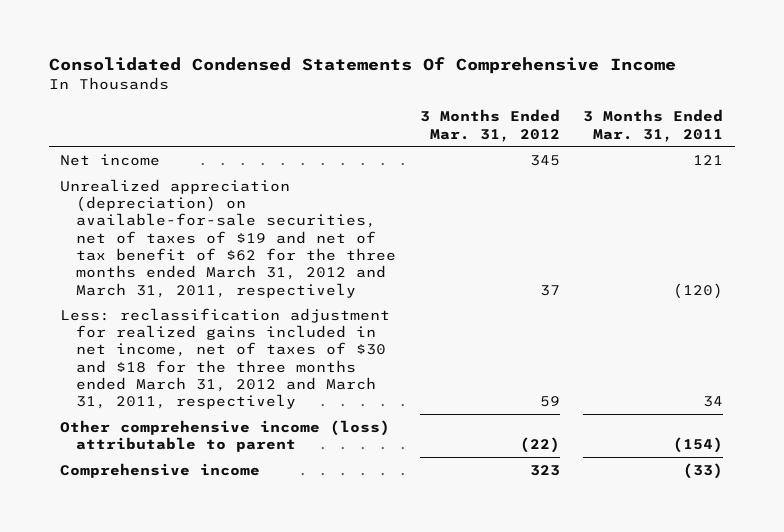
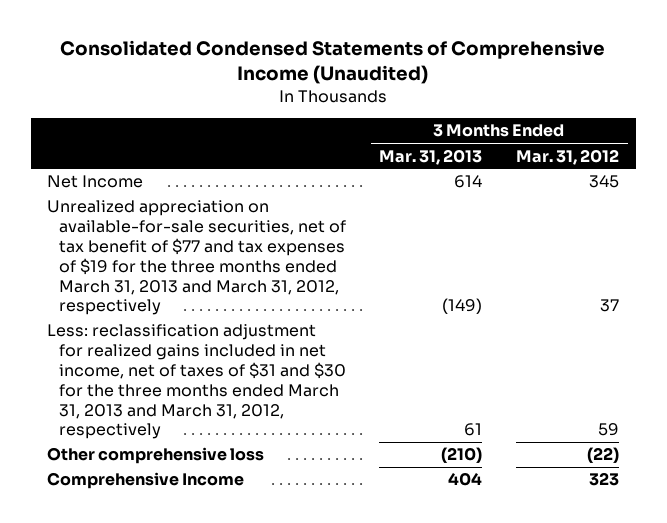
- Consolidated Condensed Statements Of Comprehensive Income
+ Consolidated Condensed Statements of Comprehensive Income (Unaudited)
- | 3 Months Ended Mar. 31, 2012 | 3 Months Ended Mar. 31, 2011
+ | 3 Months Ended Mar. 31, 2013 | 3 Months Ended Mar. 31, 2012
- Net income | 345 | 121
- Unrealized appreciation (depreciation) on available-for-sale securities, net of taxes of $19 and net of tax benefit of $62 for the three months ended March 31, 2012 and March 31, 2011, respectively | 37 | (120)
- Less: reclassification adjustment for realized gains included in net income, net of taxes of $30 and $18 for the three months ended March 31, 2012 and March 31, 2011, respectively | 59 | 34
- Other comprehensive income (loss) attributable to parent | (22) | (154)
- Comprehensive income | 323 | (33)
+ Net Income | 614 | 345
+ Unrealized appreciation on available-for-sale securities, net of tax benefit of $77 and tax expenses of $19 for the three months ended March 31, 2013 and March 31, 2012, respectively | (149) | 37
+ Less: reclassification adjustment for realized gains included in net income, net of taxes of $31 and $30 for the three months ended March 31, 2013 and March 31, 2012, respectively | 61 | 59
+ Other comprehensive loss | (210) | (22)
+ Comprehensive Income | 404 | 323

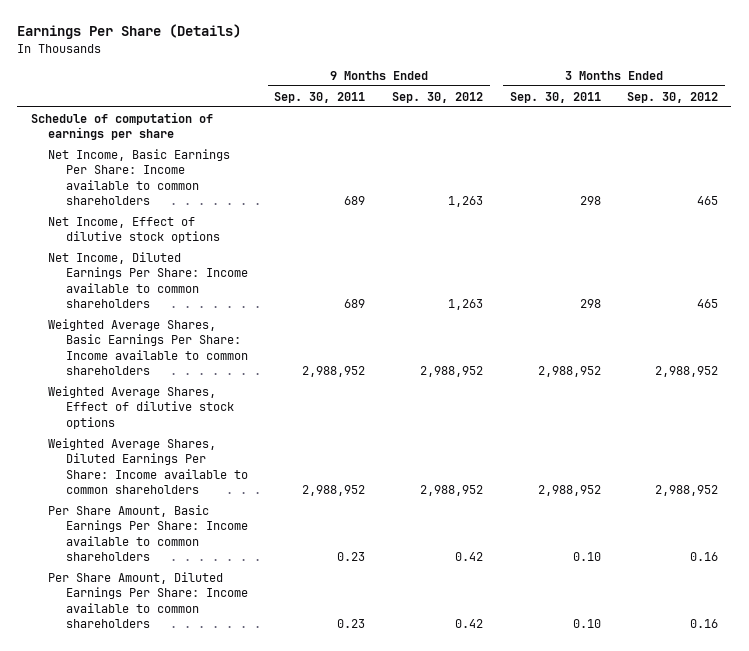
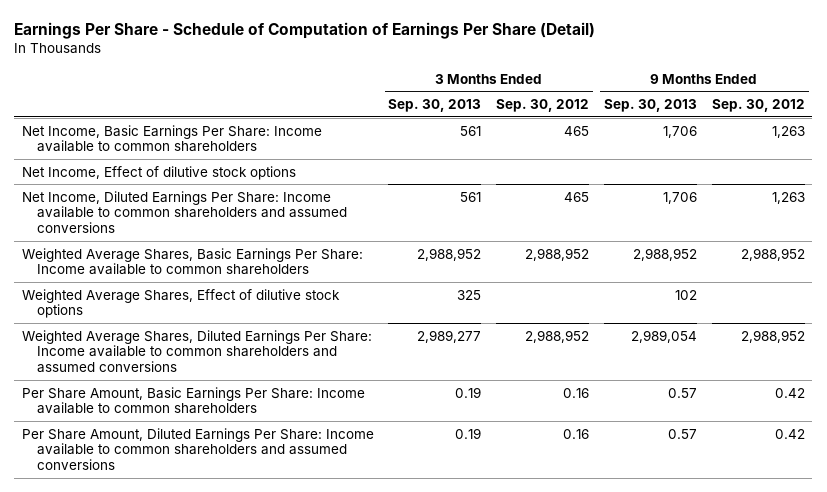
- Earnings Per Share (Details)
+ Earnings Per Share - Schedule of Computation of Earnings Per Share (Detail)
- | 9 Months Ended Sep. 30, 2011 | 9 Months Ended Sep. 30, 2012 | 3 Months Ended Sep. 30, 2011 | 3 Months Ended Sep. 30, 2012
+ | 3 Months Ended Sep. 30, 2013 | 3 Months Ended Sep. 30, 2012 | 9 Months Ended Sep. 30, 2013 | 9 Months Ended Sep. 30, 2012
- Schedule of computation of earnings per share
- Net Income, Diluted Earnings Per Share: Income available to common shareholders | 689 | 1,263 | 298 | 465
+ Net Income, Diluted Earnings Per Share: Income available to common shareholders and assumed conversions | 561 | 465 | 1,706 | 1,263
- Weighted Average Shares, Diluted Earnings Per Share: Income available to common shareholders | 2,988,952 | 2,988,952 | 2,988,952 | 2,988,952
+ Weighted Average Shares, Diluted Earnings Per Share: Income available to common shareholders and assumed conversions | 2,989,277 | 2,988,952 | 2,989,054 | 2,988,952
- Per Share Amount, Diluted Earnings Per Share: Income available to common shareholders | 0.23 | 0.42 | 0.10 | 0.16
+ Per Share Amount, Diluted Earnings Per Share: Income available to common shareholders and assumed conversions | 0.19 | 0.16 | 0.57 | 0.42

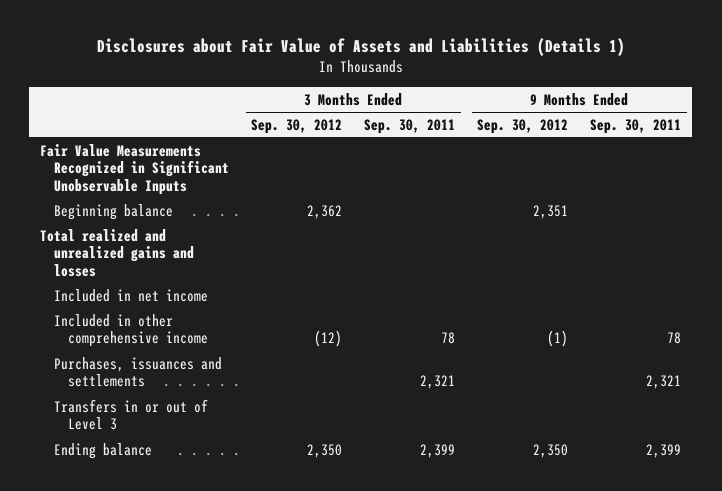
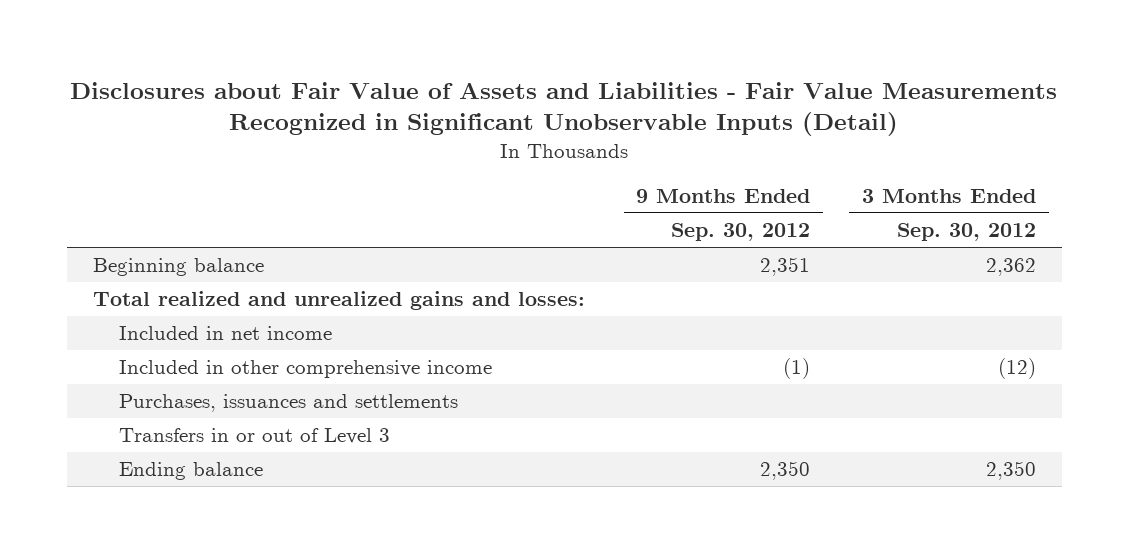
- Disclosures about Fair Value of Assets and Liabilities (Details 1)
+ Disclosures about Fair Value of Assets and Liabilities - Fair Value Measurements Recognized in Significant Unobservable Inputs (Detail)
- | 3 Months Ended Sep. 30, 2012 | 3 Months Ended Sep. 30, 2011 | 9 Months Ended Sep. 30, 2012 | 9 Months Ended Sep. 30, 2011
+ | 9 Months Ended Sep. 30, 2012 | 3 Months Ended Sep. 30, 2012
- Fair Value Measurements Recognized in Significant Unobservable Inputs
- Total realized and unrealized gains and losses
+ Total realized and unrealized gains and losses:

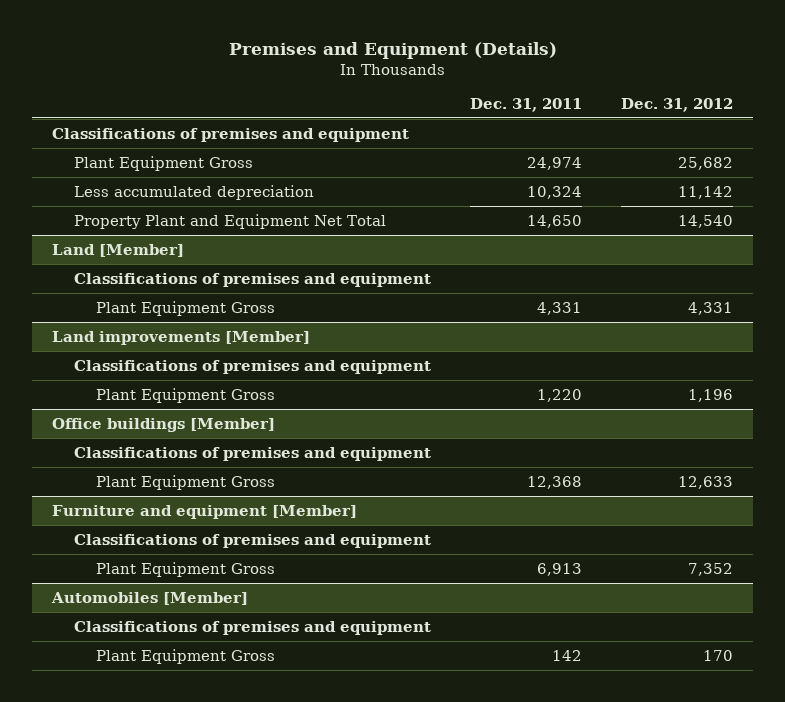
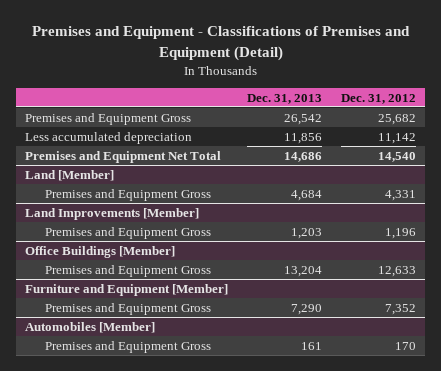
- Premises and Equipment (Details)
+ Premises and Equipment - Classifications of Premises and Equipment (Detail)
- | Dec. 31, 2011 | Dec. 31, 2012
+ | Dec. 31, 2013 | Dec. 31, 2012
- Classifications of premises and equipment
- Plant Equipment Gross | 24,974 | 25,682
+ Premises and Equipment Gross | 26,542 | 25,682
- Property Plant and Equipment Net Total | 14,650 | 14,540
+ Premises and Equipment Net Total | 14,686 | 14,540
@ Land [Member]
- Classifications of premises and equipment
- Plant Equipment Gross | 4,331 | 4,331
- Land improvements [Member]
- Classifications of premises and equipment
- Plant Equipment Gross | 1,220 | 1,196
- Office buildings [Member]
- Classifications of premises and equipment
- Plant Equipment Gross | 12,368 | 12,633
- Furniture and equipment [Member]
- Classifications of premises and equipment
- Plant Equipment Gross | 6,913 | 7,352
@ Land [Member]
+ Premises and Equipment Gross | 4,684 | 4,331
+ Land Improvements [Member]
+ Premises and Equipment Gross | 1,203 | 1,196
+ Office Buildings [Member]
+ Premises and Equipment Gross | 13,204 | 12,633
+ Furniture and Equipment [Member]
+ Premises and Equipment Gross | 7,290 | 7,352
@ Automobiles [Member]
- Classifications of premises and equipment
- Plant Equipment Gross | 142 | 170
+ Premises and Equipment Gross | 161 | 170

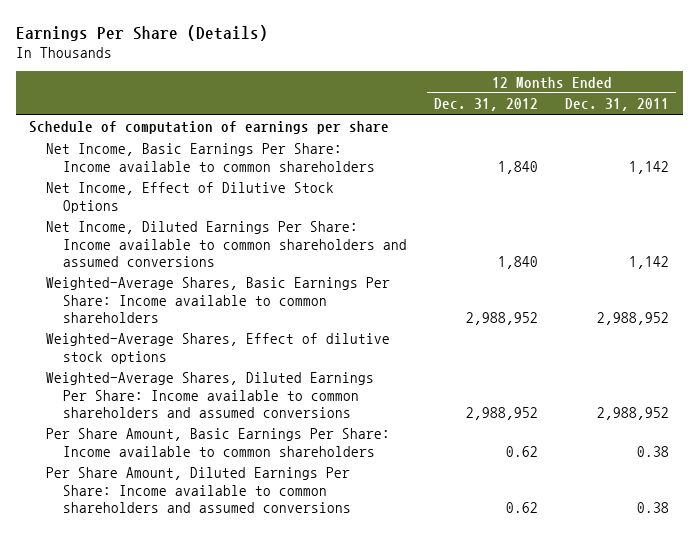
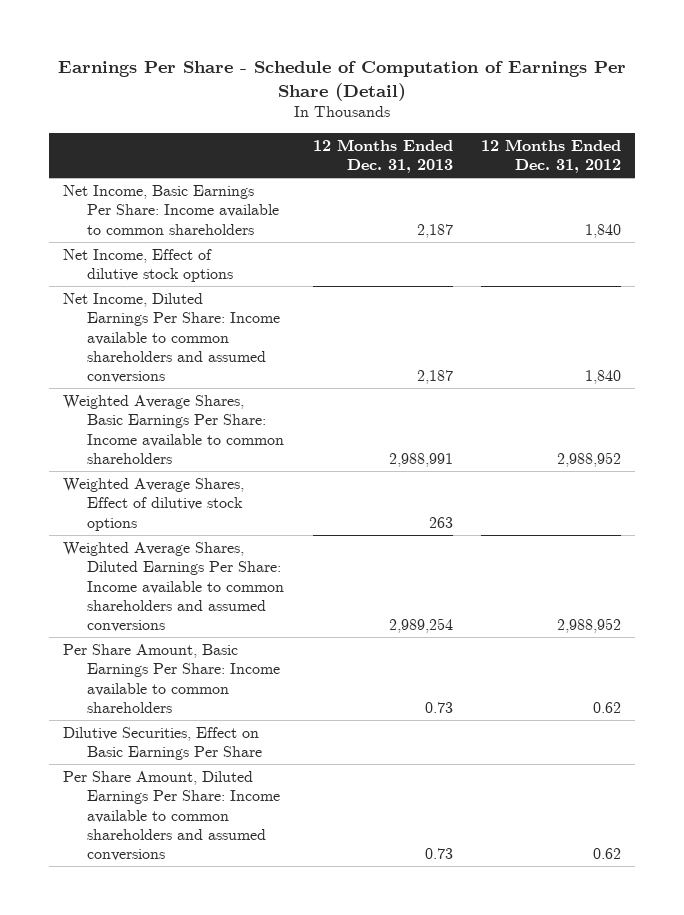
- Earnings Per Share (Details)
+ Earnings Per Share - Schedule of Computation of Earnings Per Share (Detail)
- | 12 Months Ended Dec. 31, 2012 | 12 Months Ended Dec. 31, 2011
+ | 12 Months Ended Dec. 31, 2013 | 12 Months Ended Dec. 31, 2012
- Schedule of computation of earnings per share
- Net Income, Effect of Dilutive Stock Options
+ Net Income, Effect of dilutive stock options
- Weighted-Average Shares, Basic Earnings Per Share: Income available to common shareholders | 2,988,952 | 2,988,952
- Weighted-Average Shares, Effect of dilutive stock options
- Weighted-Average Shares, Diluted Earnings Per Share: Income available to common shareholders and assumed conversions | 2,988,952 | 2,988,952
+ Weighted Average Shares, Basic Earnings Per Share: Income available to common shareholders | 2,988,991 | 2,988,952
+ Weighted Average Shares, Effect of dilutive stock options | 263 |
+ Weighted Average Shares, Diluted Earnings Per Share: Income available to common shareholders and assumed conversions | 2,989,254 | 2,988,952
+ Dilutive Securities, Effect on Basic Earnings Per Share

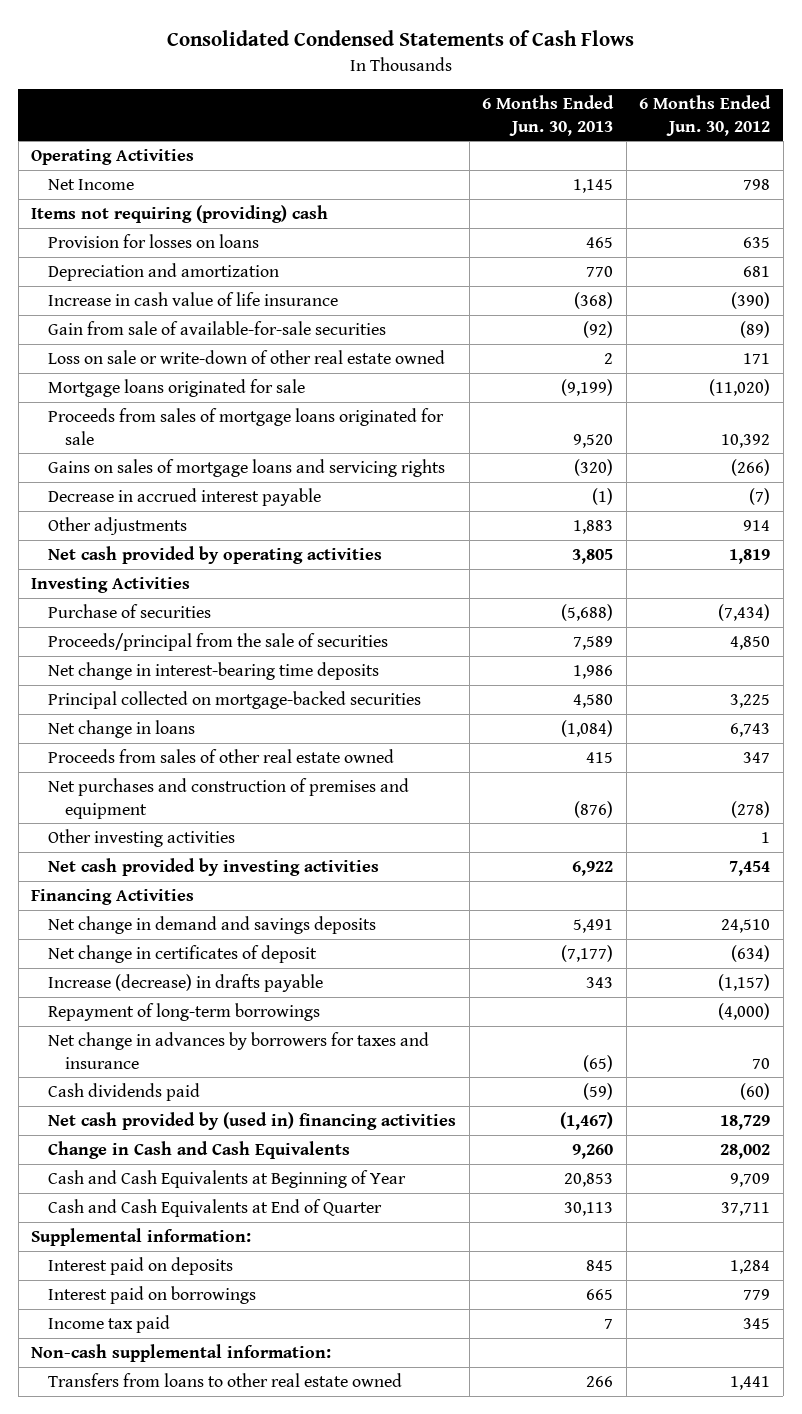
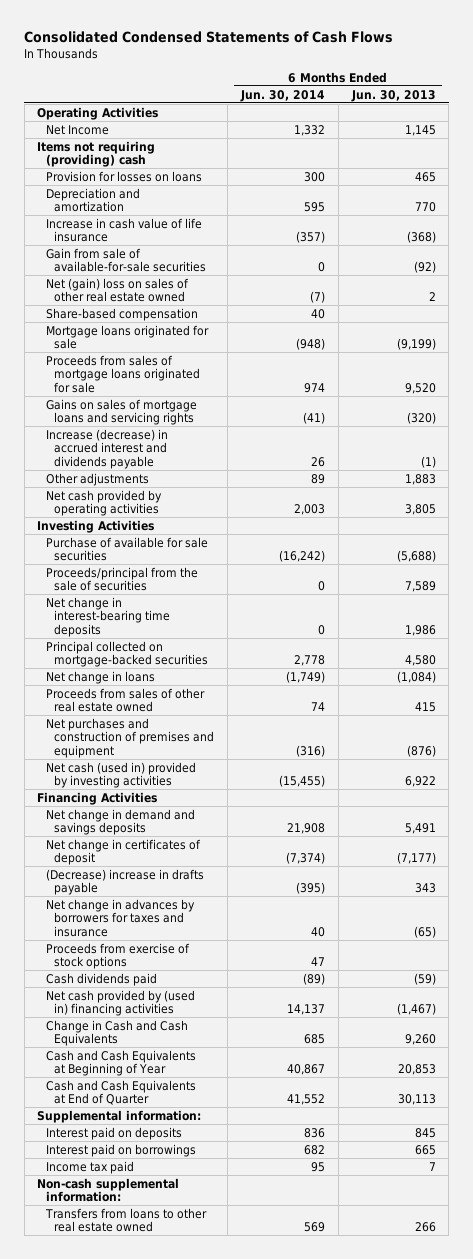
- | 6 Months Ended Jun. 30, 2013 | 6 Months Ended Jun. 30, 2012
+ | 6 Months Ended Jun. 30, 2014 | 6 Months Ended Jun. 30, 2013
- Loss on sale or write-down of other real estate owned | 2 | 171
+ Net (gain) loss on sales of other real estate owned | (7) | 2
+ Share-based compensation | 40 |
- Decrease in accrued interest payable | (1) | (7)
+ Increase (decrease) in accrued interest and dividends payable | 26 | (1)
- Purchase of securities | (5,688) | (7,434)
+ Purchase of available for sale securities | (16,242) | (5,688)
- Other investing activities | | 1
- Net cash provided by investing activities | 6,922 | 7,454
+ Net cash (used in) provided by investing activities | (15,455) | 6,922
- Increase (decrease) in drafts payable | 343 | (1,157)
- Repayment of long-term borrowings | | (4,000)
+ (Decrease) increase in drafts payable | (395) | 343
+ Proceeds from exercise of stock options | 47 |

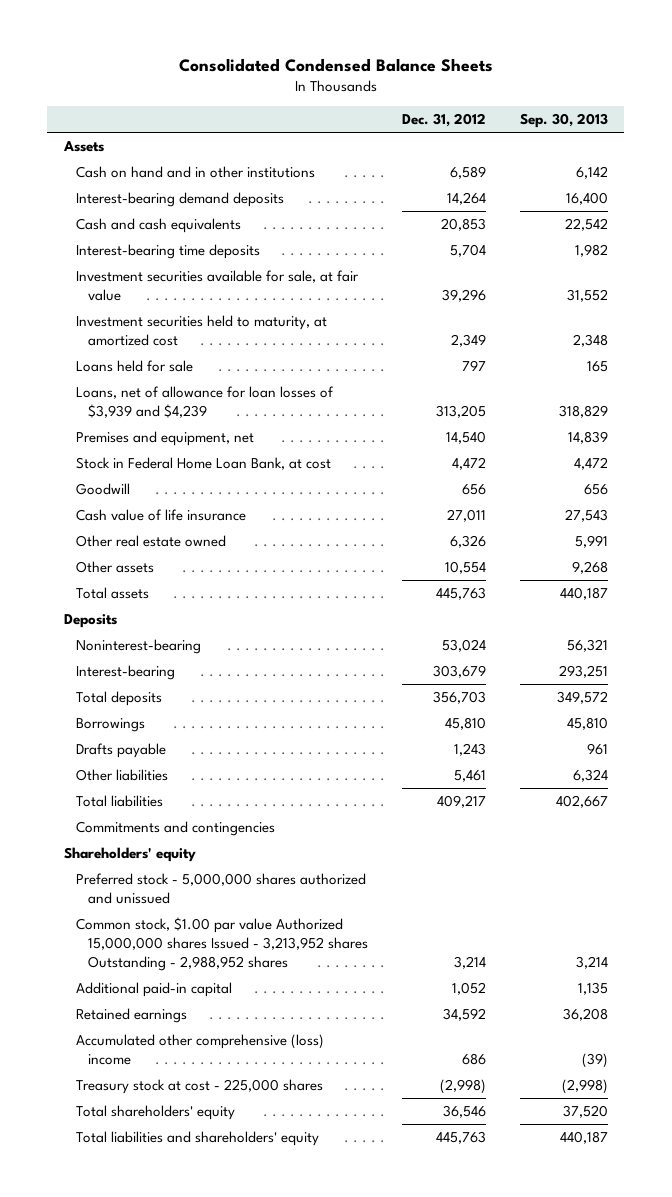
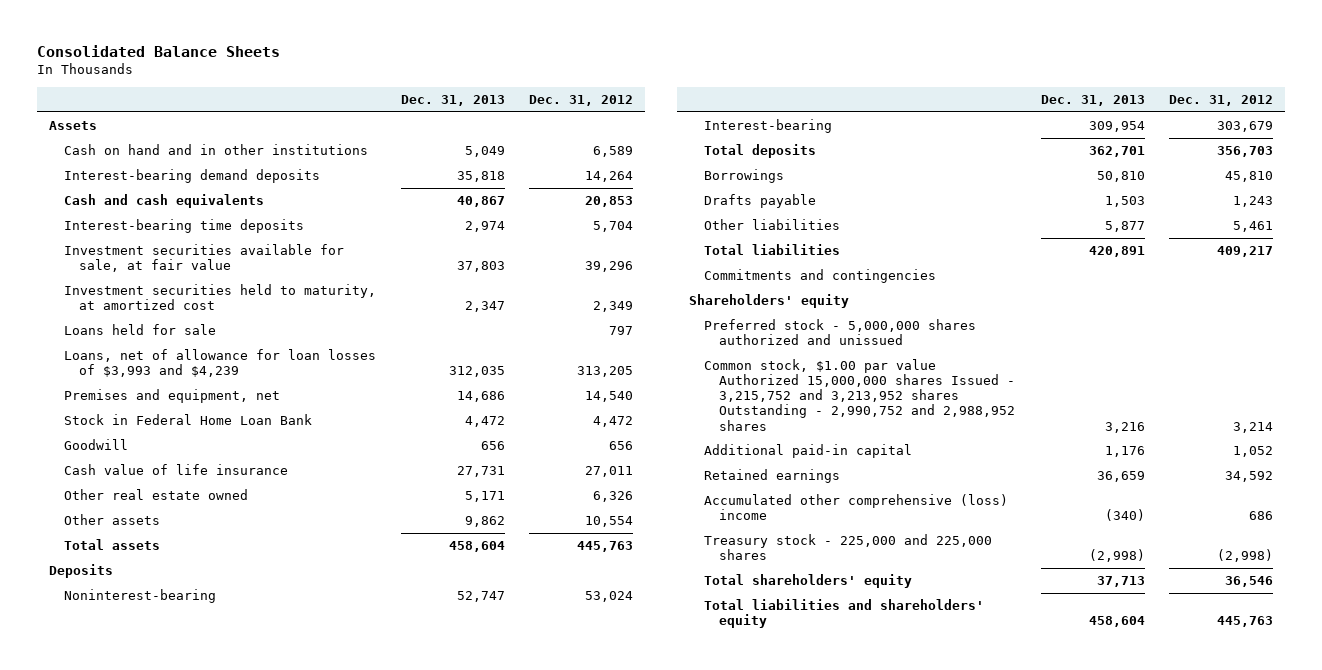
- Consolidated Condensed Balance Sheets
+ Consolidated Balance Sheets
- | Dec. 31, 2012 | Sep. 30, 2013
+ | Dec. 31, 2013 | Dec. 31, 2012
- Loans, net of allowance for loan losses of $3,939 and $4,239 | 313,205 | 318,829
+ Loans, net of allowance for loan losses of $3,993 and $4,239 | 312,035 | 313,205
- Stock in Federal Home Loan Bank, at cost | 4,472 | 4,472
+ Stock in Federal Home Loan Bank | 4,472 | 4,472
- Common stock, $1.00 par value Authorized 15,000,000 shares Issued - 3,213,952 shares Outstanding - 2,988,952 shares | 3,214 | 3,214
+ Common stock, $1.00 par value Authorized 15,000,000 shares Issued - 3,215,752 and 3,213,952 shares Outstanding - 2,990,752 and 2,988,952 shares | 3,216 | 3,214
- Treasury stock at cost - 225,000 shares | (2,998) | (2,998)
+ Treasury stock - 225,000 and 225,000 shares | (2,998) | (2,998)

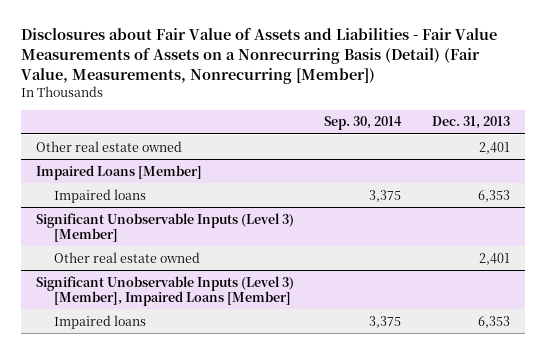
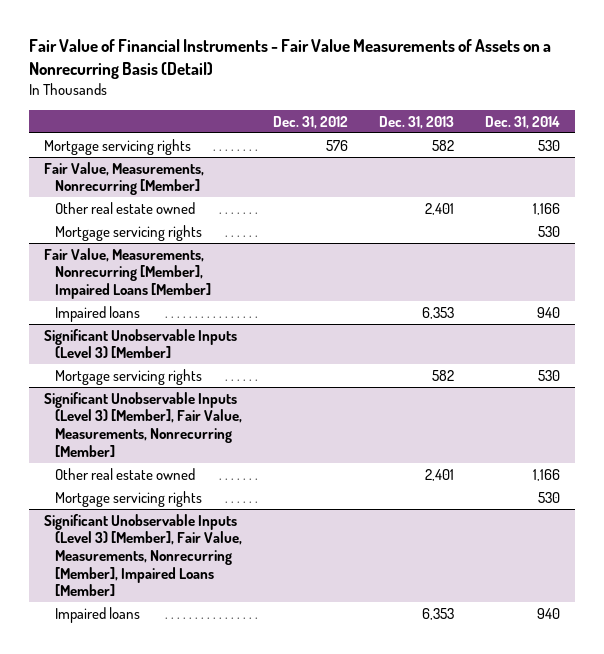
- Disclosures about Fair Value of Assets and Liabilities - Fair Value Measurements of Assets on a Nonrecurring Basis (Detail) (Fair Value, Measurements, Nonrecurring [Member])
+ Fair Value of Financial Instruments - Fair Value Measurements of Assets on a Nonrecurring Basis (Detail)
- | Sep. 30, 2014 | Dec. 31, 2013
+ | Dec. 31, 2012 | Dec. 31, 2013 | Dec. 31, 2014
+ Mortgage servicing rights | 576 | 582 | 530
+ Fair Value, Measurements, Nonrecurring [Member]
- Impaired Loans [Member]
+ Mortgage servicing rights | | | 530
+ Fair Value, Measurements, Nonrecurring [Member], Impaired Loans [Member]
@ Significant Unobservable Inputs (Level 3) [Member]
+ Mortgage servicing rights | | 582 | 530
+ Significant Unobservable Inputs (Level 3) [Member], Fair Value, Measurements, Nonrecurring [Member]
- Significant Unobservable Inputs (Level 3) [Member], Impaired Loans [Member]
+ Mortgage servicing rights | | | 530
+ Significant Unobservable Inputs (Level 3) [Member], Fair Value, Measurements, Nonrecurring [Member], Impaired Loans [Member]

